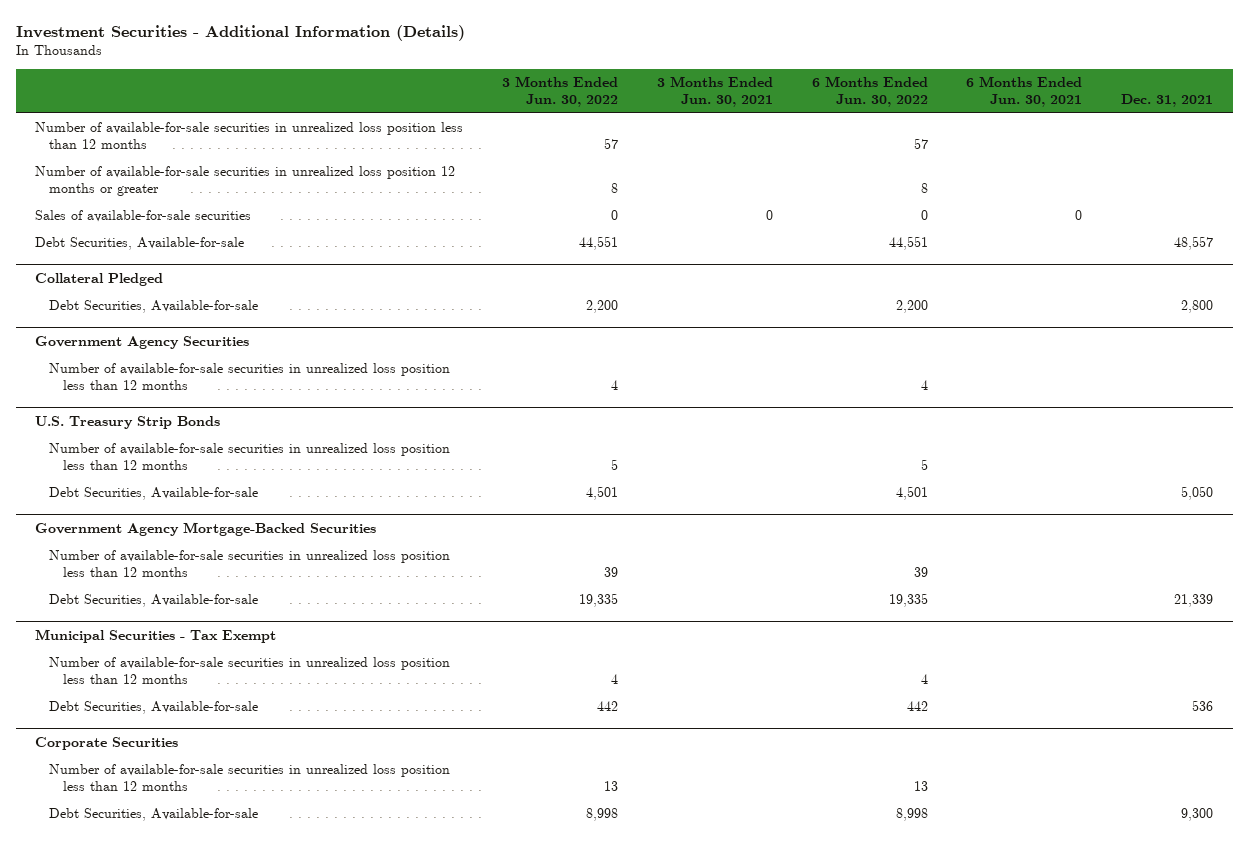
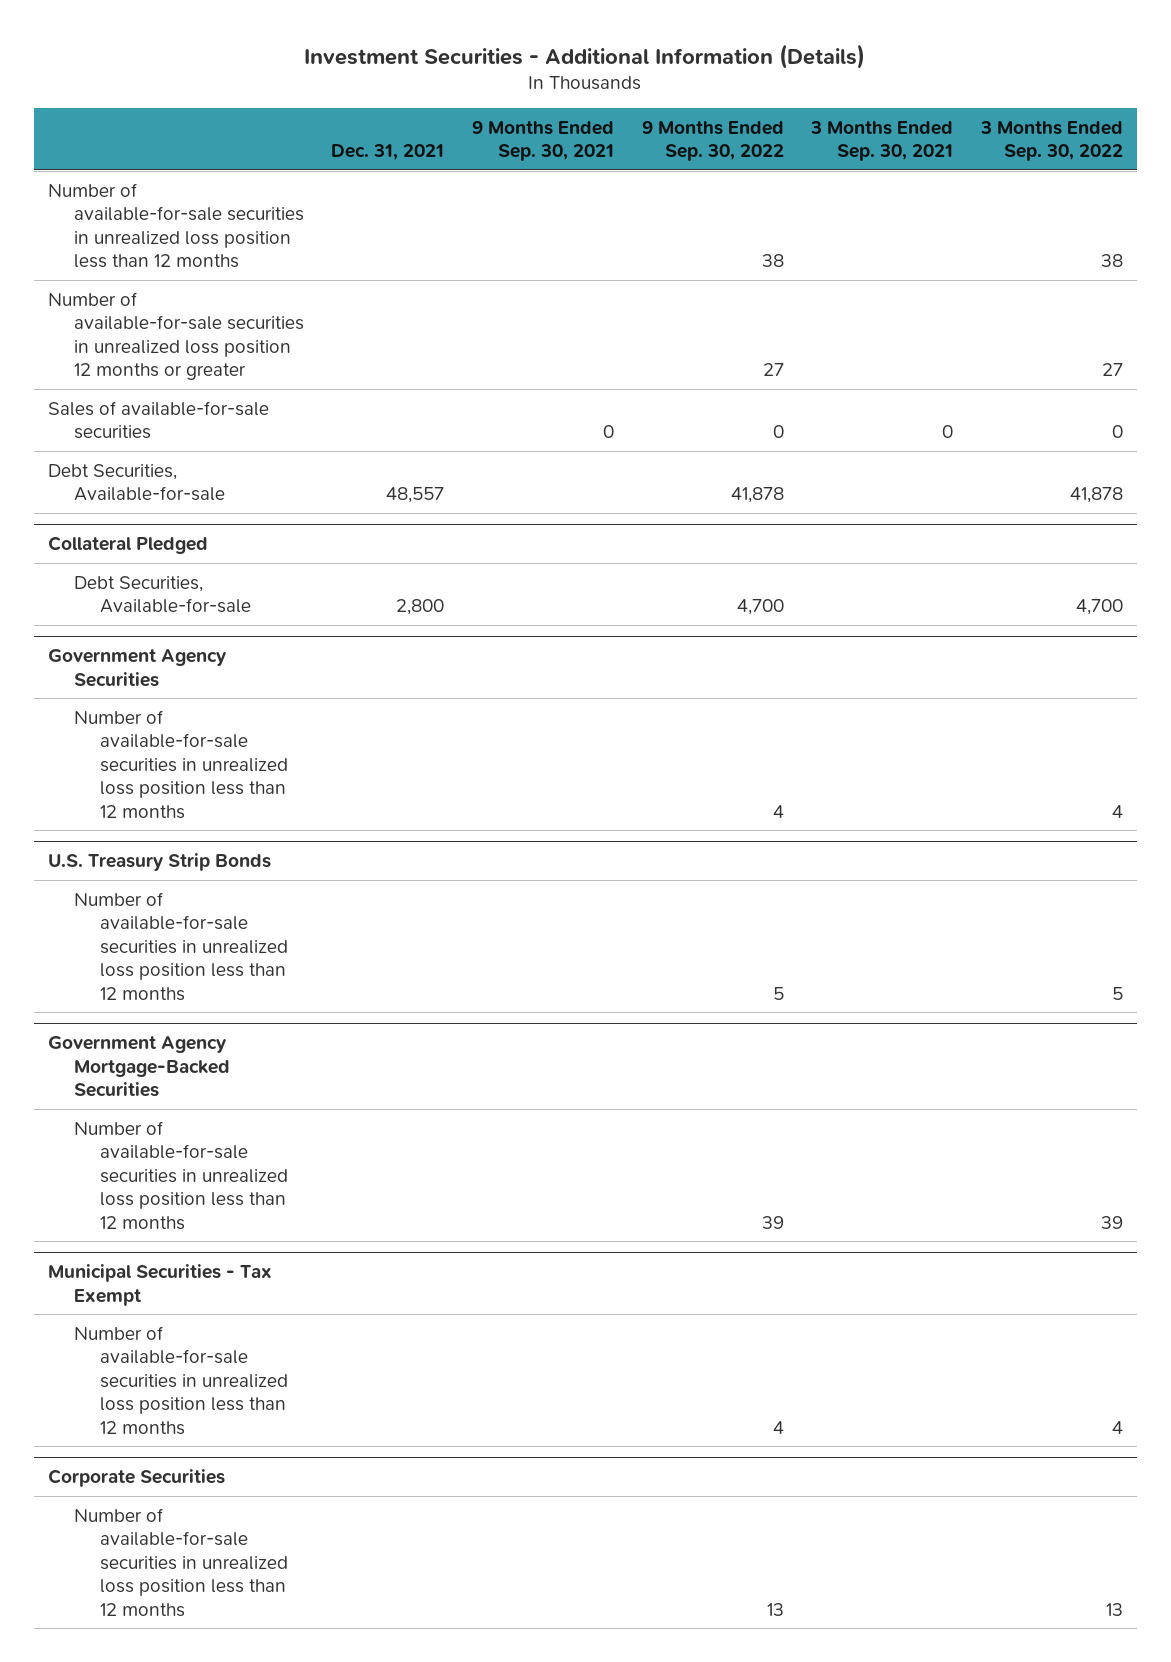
- | 3 Months Ended Jun. 30, 2022 | 3 Months Ended Jun. 30, 2021 | 6 Months Ended Jun. 30, 2022 | 6 Months Ended Jun. 30, 2021 | Dec. 31, 2021
+ | Dec. 31, 2021 | 9 Months Ended Sep. 30, 2021 | 9 Months Ended Sep. 30, 2022 | 3 Months Ended Sep. 30, 2021 | 3 Months Ended Sep. 30, 2022
@ U.S. Treasury Strip Bonds
- Debt Securities, Available-for-sale | 4,501 | | 4,501 | | 5,050
@ Government Agency Mortgage-Backed Securities
- Debt Securities, Available-for-sale | 19,335 | | 19,335 | | 21,339
@ Municipal Securities - Tax Exempt
- Debt Securities, Available-for-sale | 442 | | 442 | | 536
@ Corporate Securities
- Debt Securities, Available-for-sale | 8,998 | | 8,998 | | 9,300

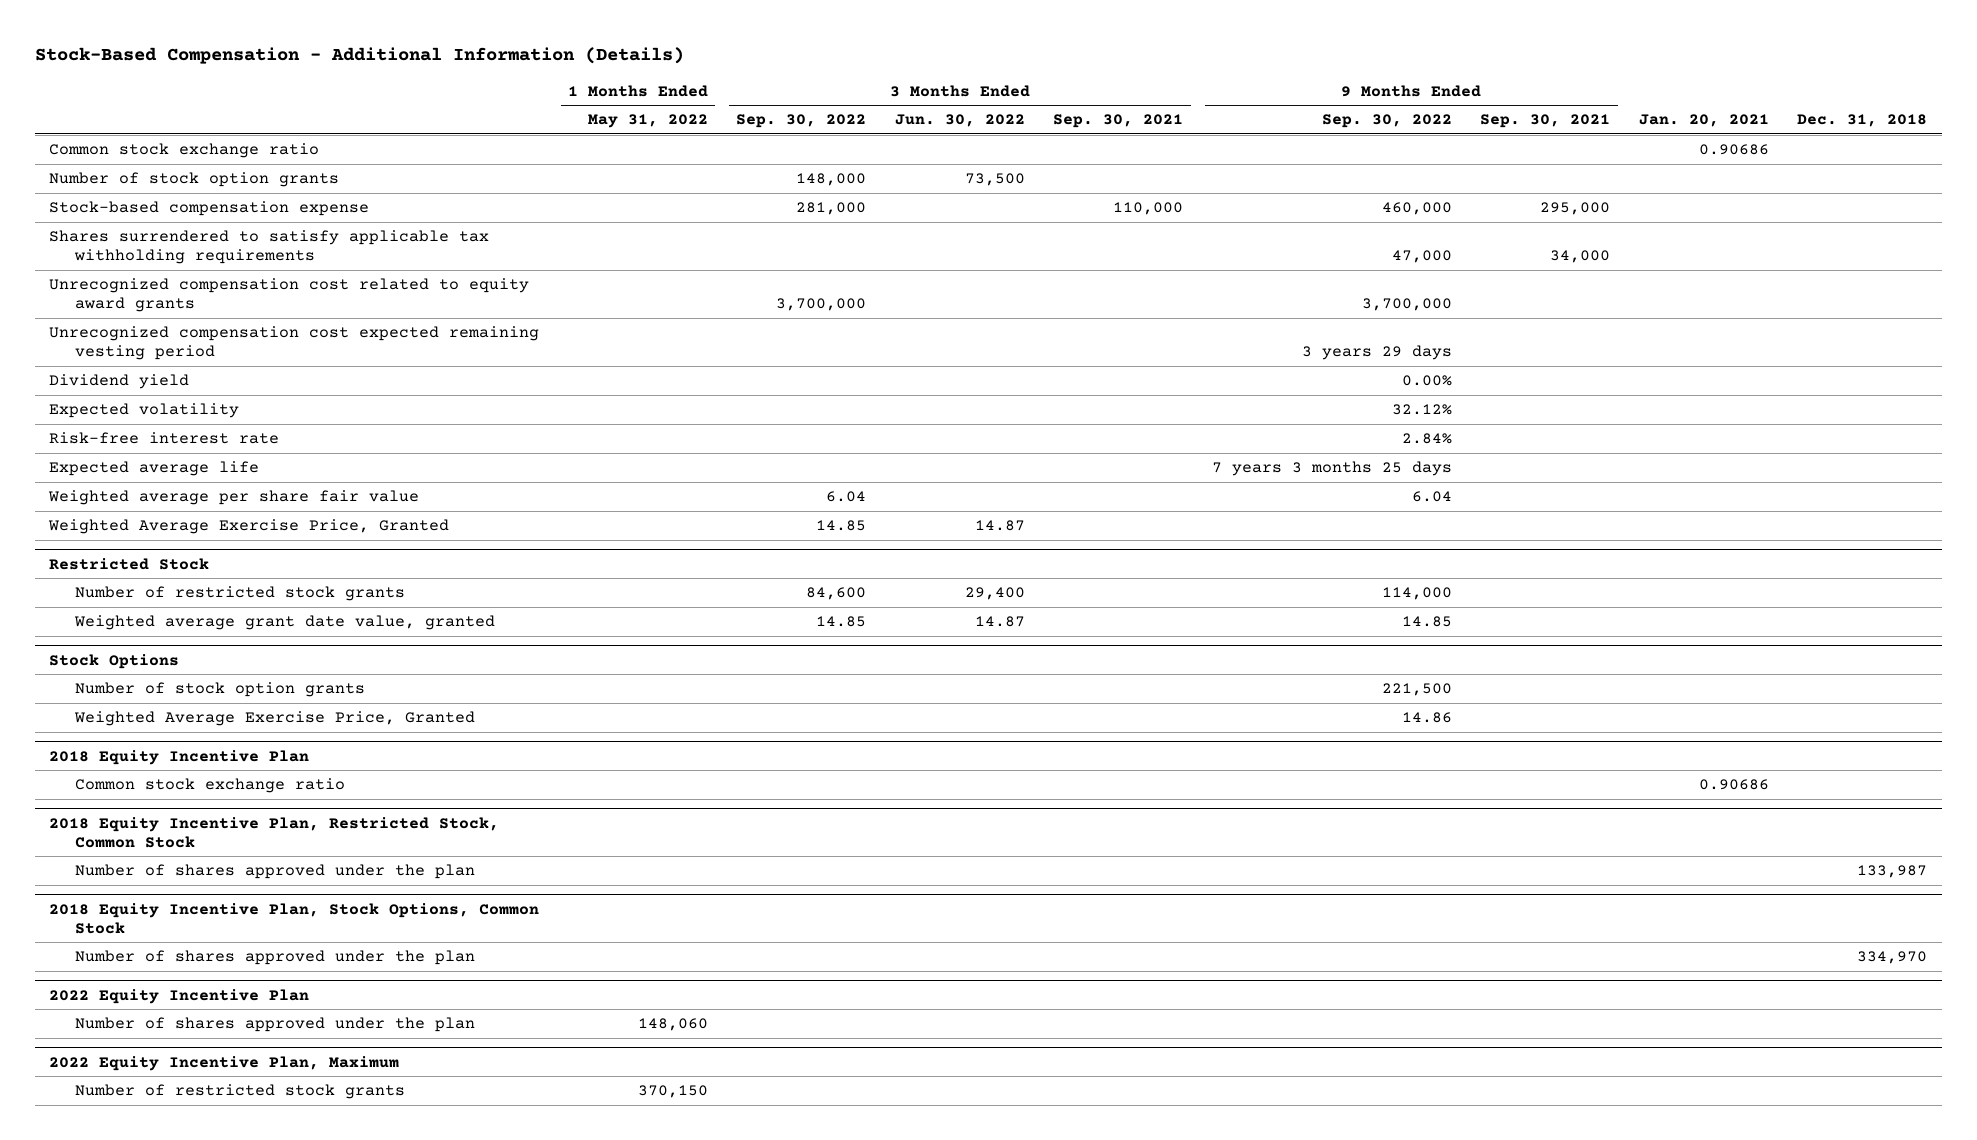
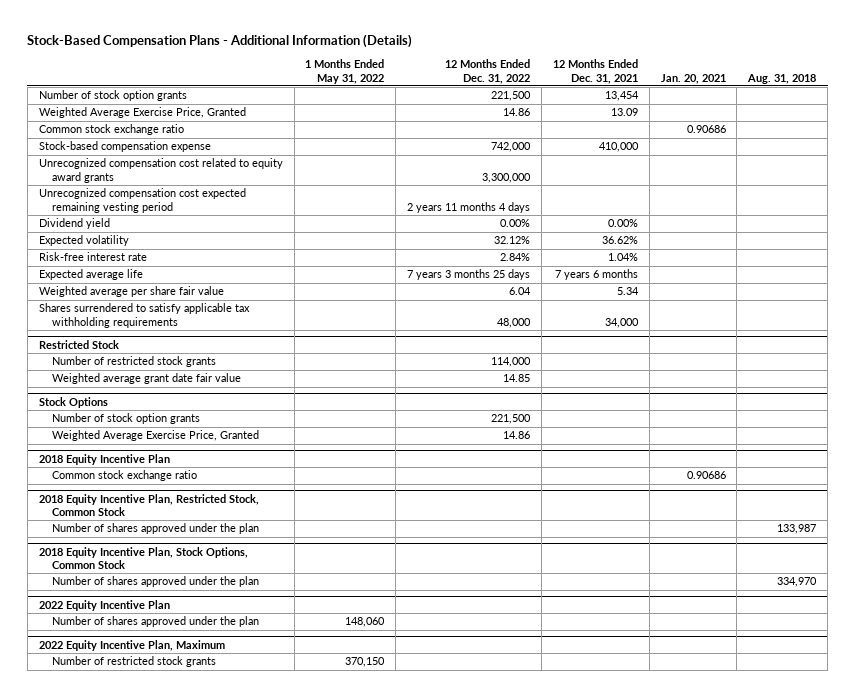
- Stock-Based Compensation - Additional Information (Details)
+ Stock-Based Compensation Plans - Additional Information (Details)
- | 1 Months Ended May 31, 2022 | 3 Months Ended Sep. 30, 2022 | 3 Months Ended Jun. 30, 2022 | 3 Months Ended Sep. 30, 2021 | 9 Months Ended Sep. 30, 2022 | 9 Months Ended Sep. 30, 2021 | Jan. 20, 2021 | Dec. 31, 2018
+ | 1 Months Ended May 31, 2022 | 12 Months Ended Dec. 31, 2022 | 12 Months Ended Dec. 31, 2021 | Jan. 20, 2021 | Aug. 31, 2018
moved up: Weighted Average Exercise Price, Granted | | 14.86 | 13.09 | |
moved down: Common stock exchange ratio | | | | 0.90686 |
moved down: Shares surrendered to satisfy applicable tax withholding requirements | | 48,000 | 34,000 | |
@ Restricted Stock
- Weighted average grant date value, granted | | 14.85 | 14.87 | | 14.85 | | |
+ Weighted average grant date fair value | | 14.85 | | |

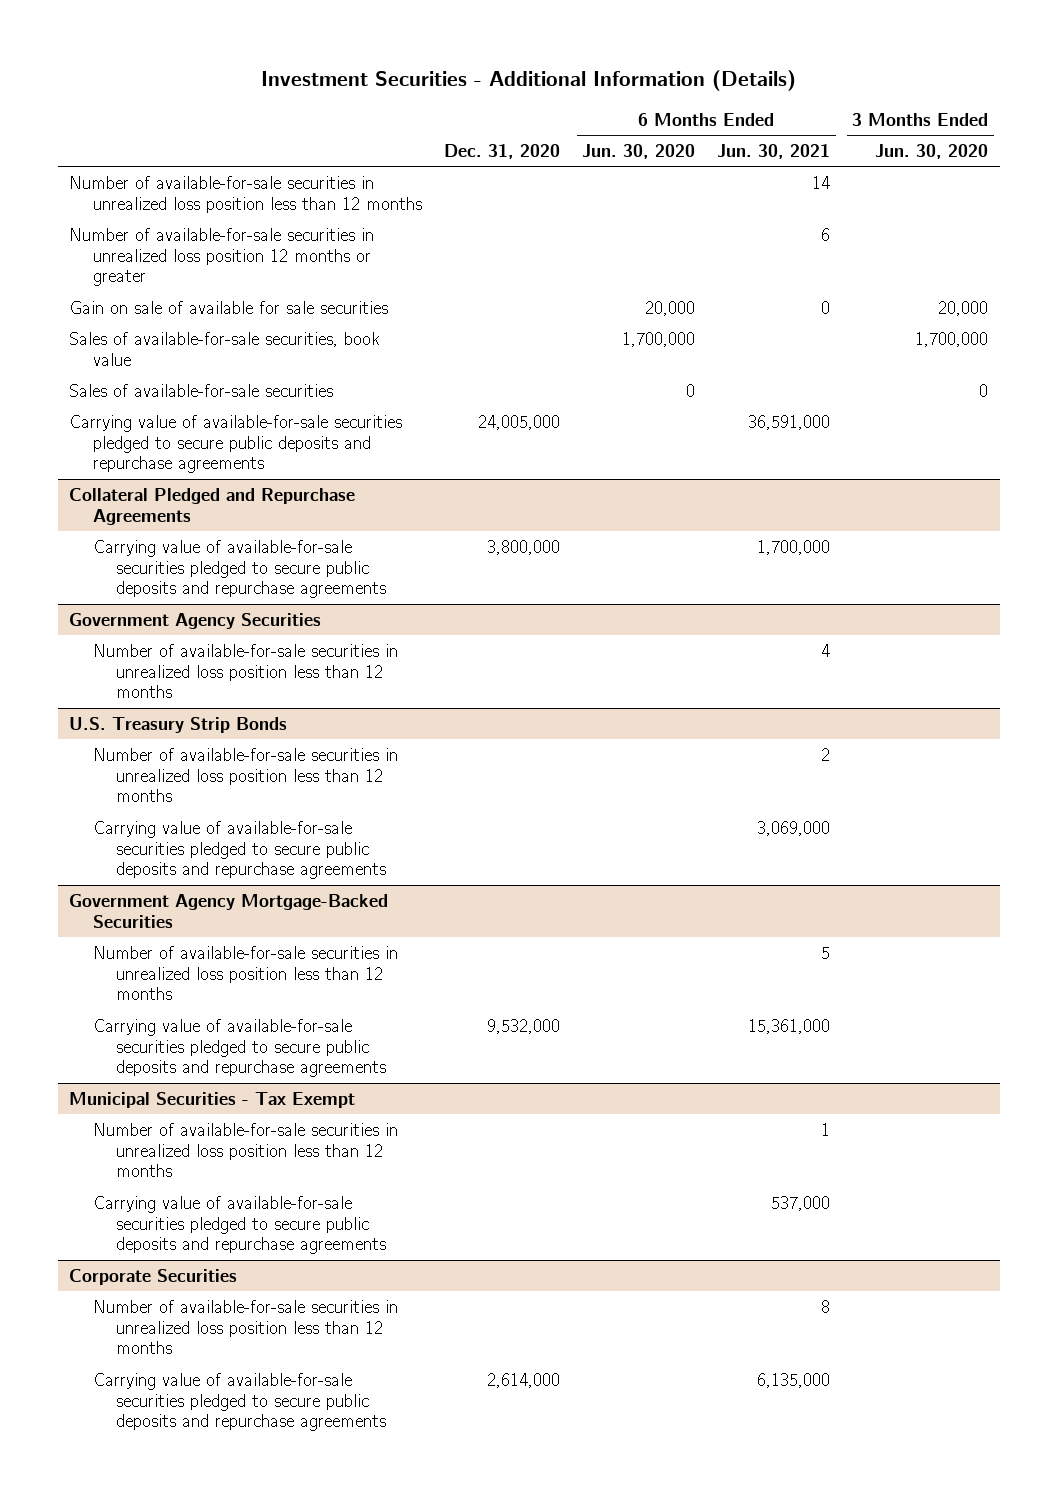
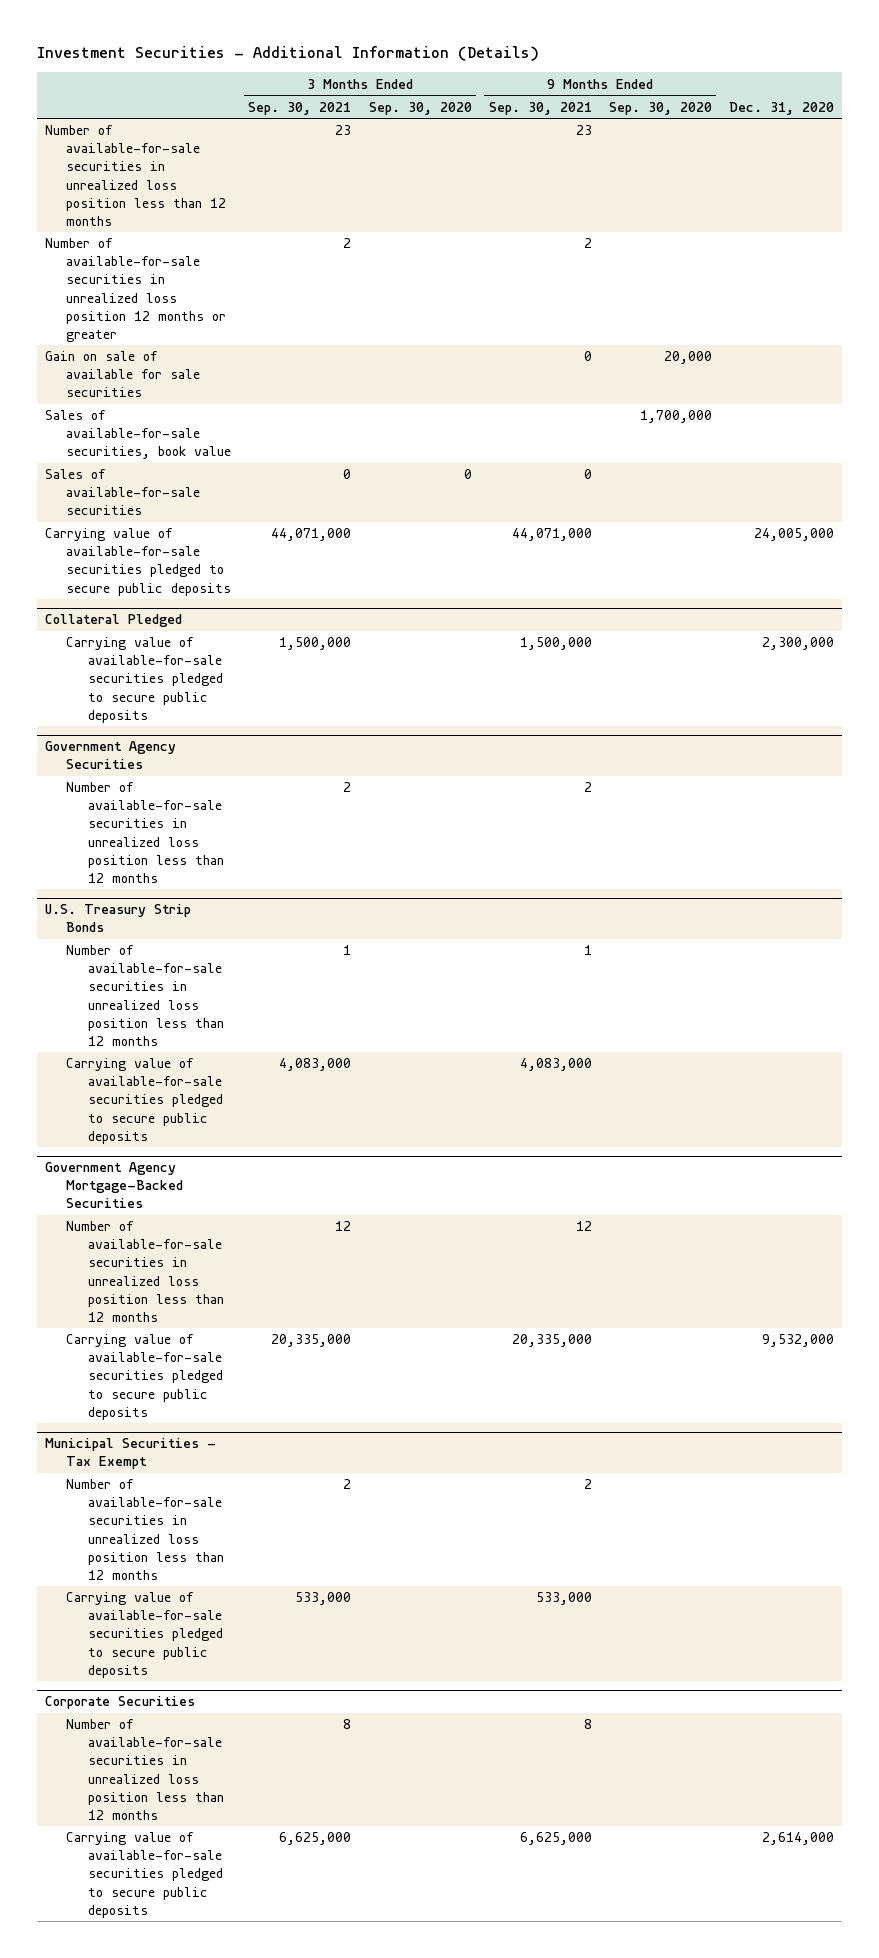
- | Dec. 31, 2020 | 6 Months Ended Jun. 30, 2020 | 6 Months Ended Jun. 30, 2021 | 3 Months Ended Jun. 30, 2020
+ | 3 Months Ended Sep. 30, 2021 | 3 Months Ended Sep. 30, 2020 | 9 Months Ended Sep. 30, 2021 | 9 Months Ended Sep. 30, 2020 | Dec. 31, 2020
- Carrying value of available-for-sale securities pledged to secure public deposits and repurchase agreements | 24,005,000 | | 36,591,000 |
- Collateral Pledged and Repurchase Agreements
- Carrying value of available-for-sale securities pledged to secure public deposits and repurchase agreements | 3,800,000 | | 1,700,000 |
+ Carrying value of available-for-sale securities pledged to secure public deposits | 44,071,000 | | 44,071,000 | | 24,005,000
+ Collateral Pledged
+ Carrying value of available-for-sale securities pledged to secure public deposits | 1,500,000 | | 1,500,000 | | 2,300,000
@ U.S. Treasury Strip Bonds
- Carrying value of available-for-sale securities pledged to secure public deposits and repurchase agreements | | | 3,069,000 |
+ Carrying value of available-for-sale securities pledged to secure public deposits | 4,083,000 | | 4,083,000 | |
@ Government Agency Mortgage-Backed Securities
- Carrying value of available-for-sale securities pledged to secure public deposits and repurchase agreements | 9,532,000 | | 15,361,000 |
+ Carrying value of available-for-sale securities pledged to secure public deposits | 20,335,000 | | 20,335,000 | | 9,532,000
@ Municipal Securities - Tax Exempt
- Carrying value of available-for-sale securities pledged to secure public deposits and repurchase agreements | | | 537,000 |
+ Carrying value of available-for-sale securities pledged to secure public deposits | 533,000 | | 533,000 | |
@ Corporate Securities
- Carrying value of available-for-sale securities pledged to secure public deposits and repurchase agreements | 2,614,000 | | 6,135,000 |
+ Carrying value of available-for-sale securities pledged to secure public deposits | 6,625,000 | | 6,625,000 | | 2,614,000

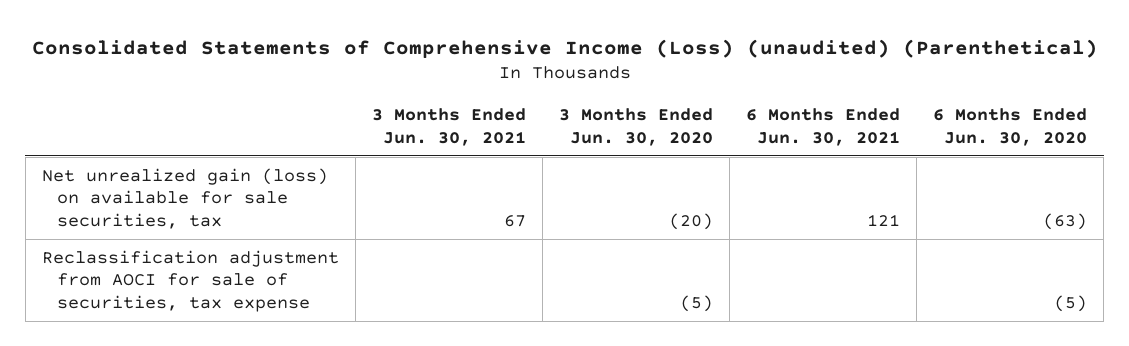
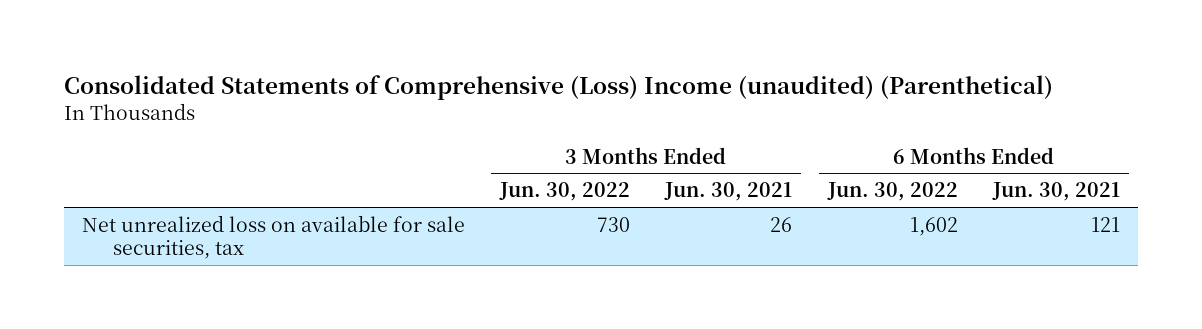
- Consolidated Statements of Comprehensive Income (Loss) (unaudited) (Parenthetical)
+ Consolidated Statements of Comprehensive (Loss) Income (unaudited) (Parenthetical)
- | 3 Months Ended Jun. 30, 2021 | 3 Months Ended Jun. 30, 2020 | 6 Months Ended Jun. 30, 2021 | 6 Months Ended Jun. 30, 2020
+ | 3 Months Ended Jun. 30, 2022 | 3 Months Ended Jun. 30, 2021 | 6 Months Ended Jun. 30, 2022 | 6 Months Ended Jun. 30, 2021
- Net unrealized gain (loss) on available for sale securities, tax | 67 | (20) | 121 | (63)
- Reclassification adjustment from AOCI for sale of securities, tax expense | | (5) | | (5)
+ Net unrealized loss on available for sale securities, tax | 730 | 26 | 1,602 | 121

